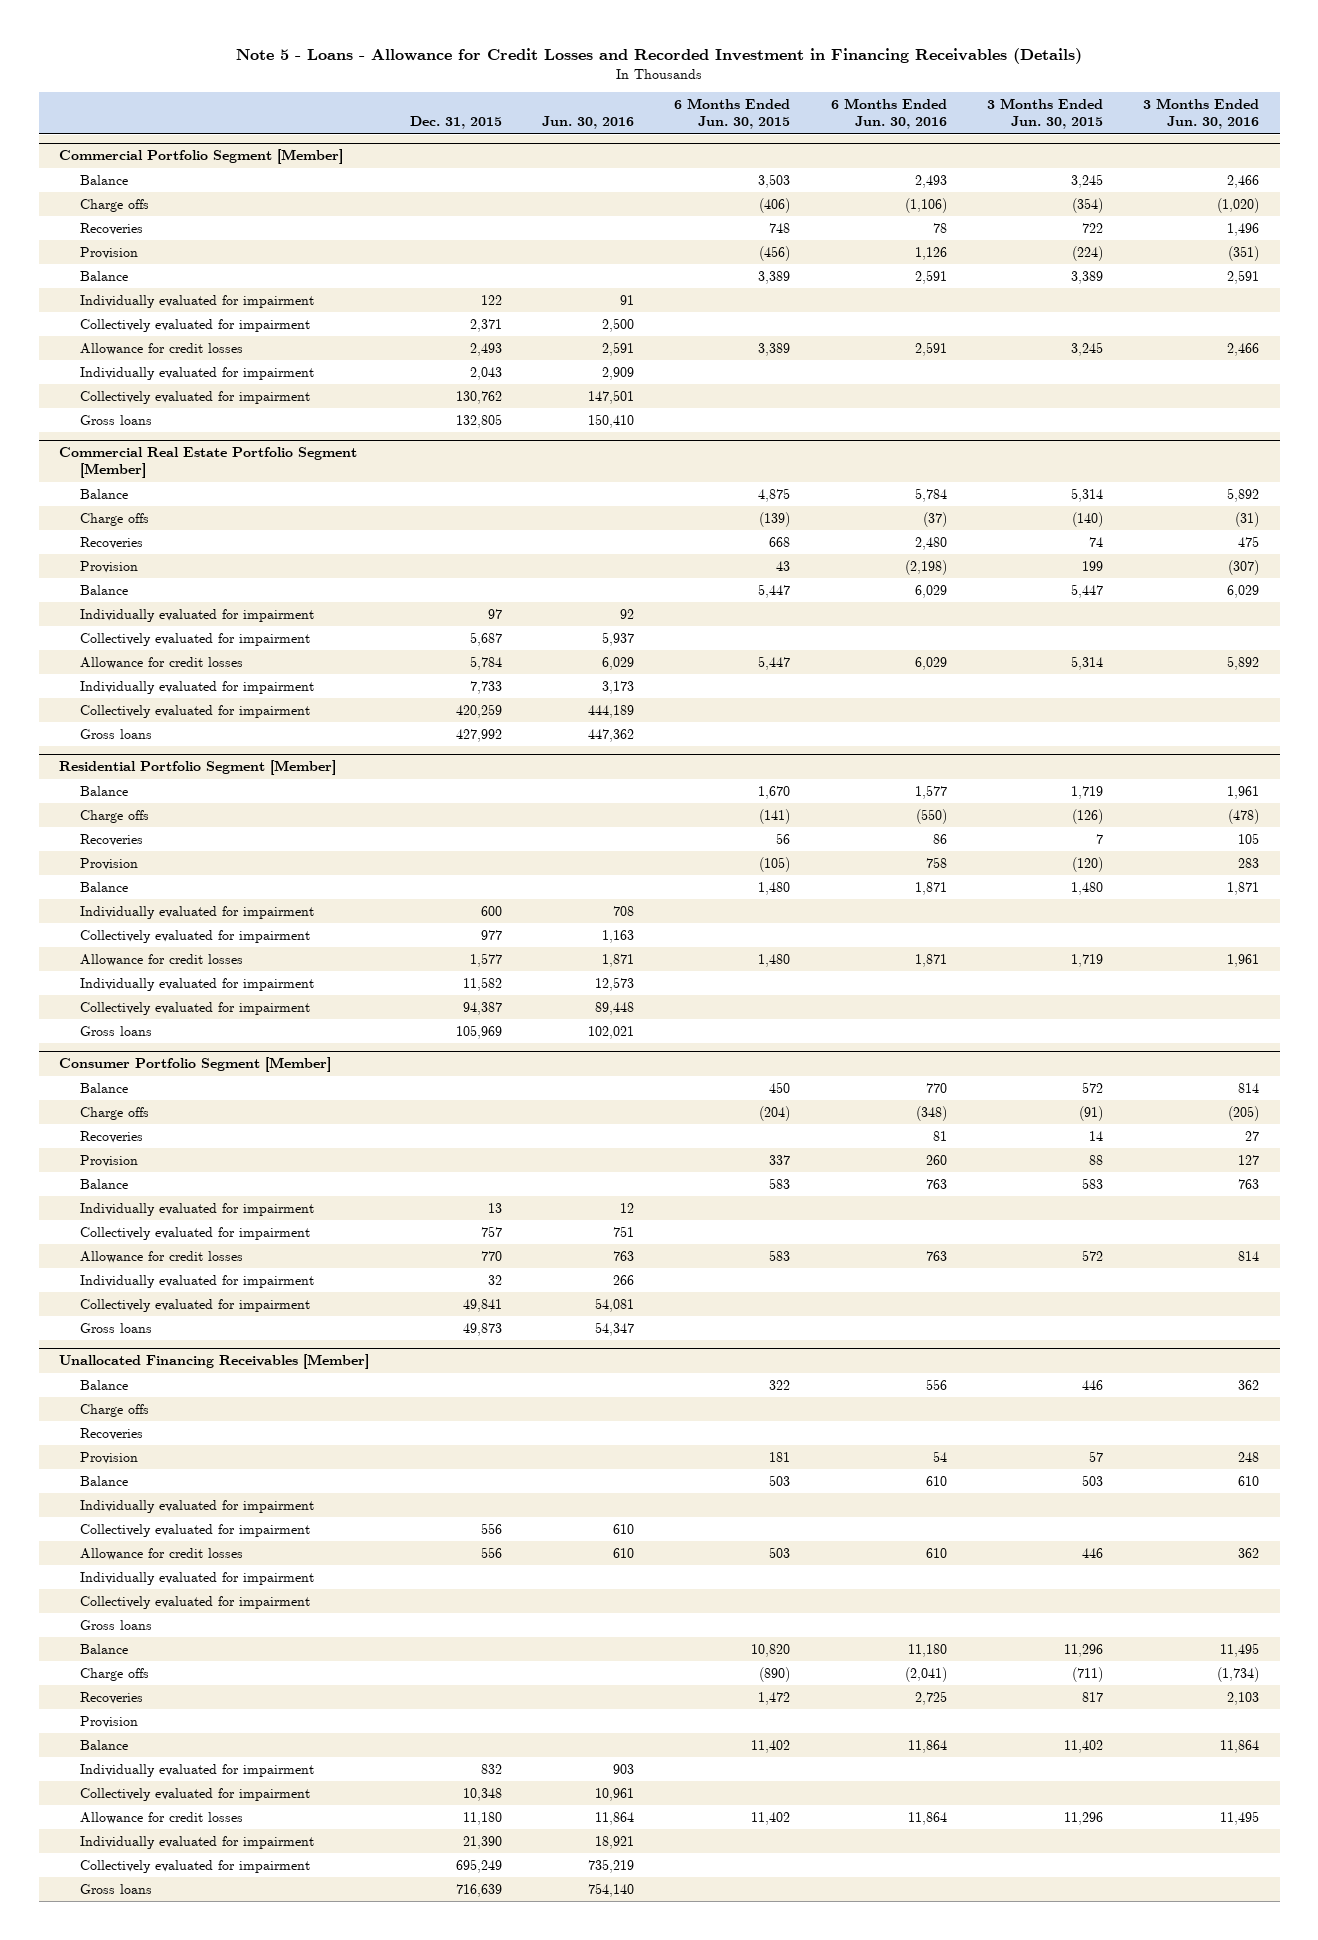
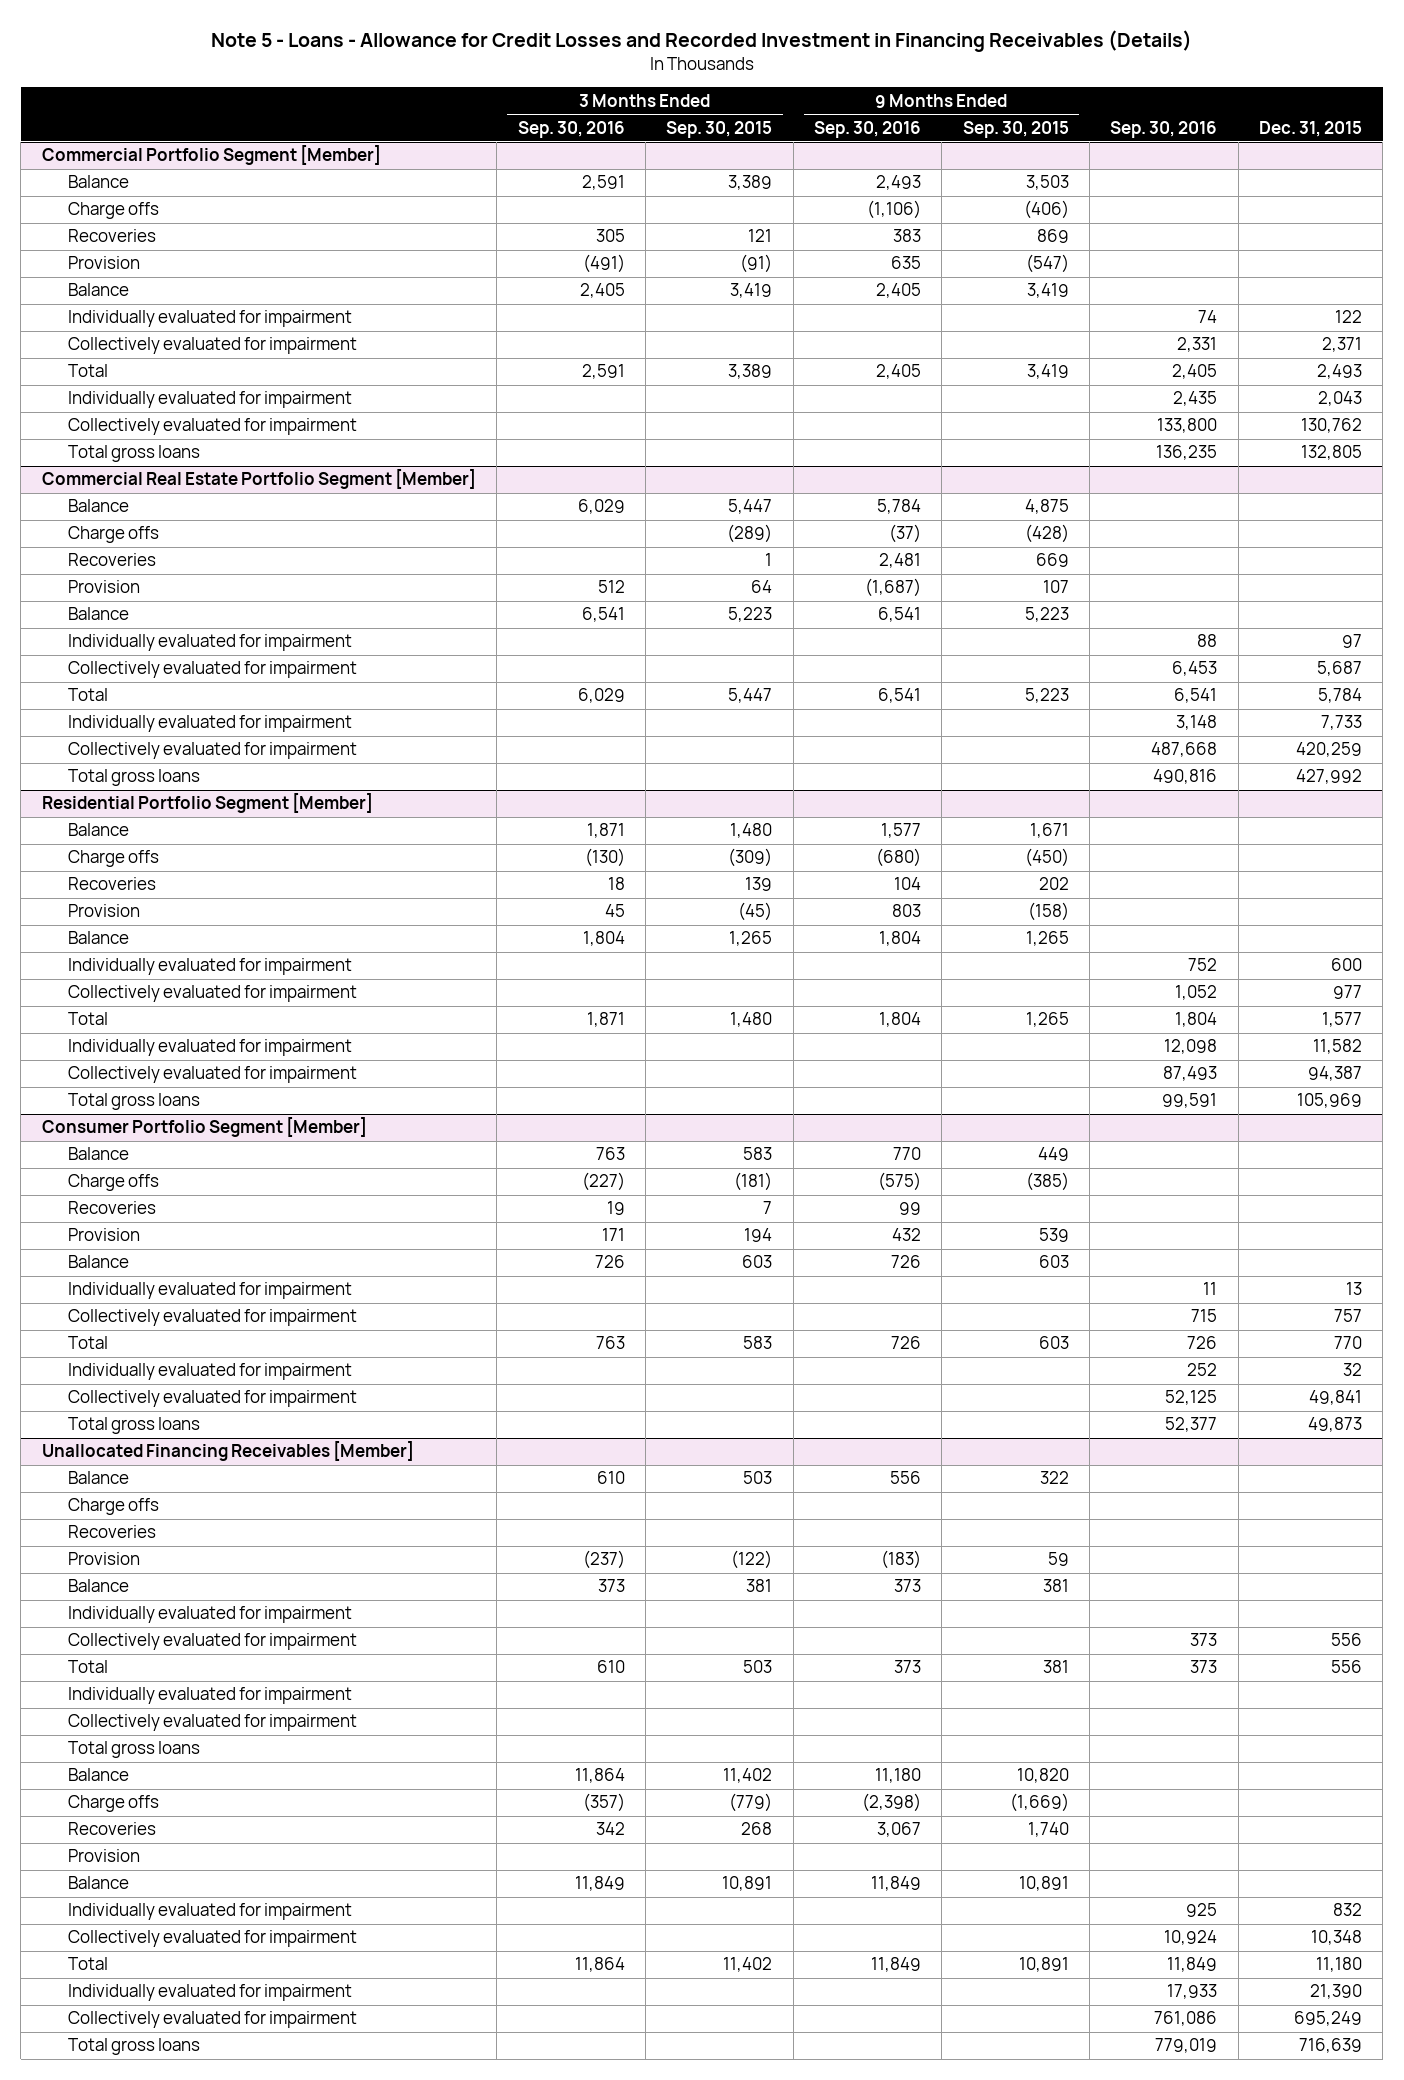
- | Dec. 31, 2015 | Jun. 30, 2016 | 6 Months Ended Jun. 30, 2015 | 6 Months Ended Jun. 30, 2016 | 3 Months Ended Jun. 30, 2015 | 3 Months Ended Jun. 30, 2016
+ | 3 Months Ended Sep. 30, 2016 | 3 Months Ended Sep. 30, 2015 | 9 Months Ended Sep. 30, 2016 | 9 Months Ended Sep. 30, 2015 | Sep. 30, 2016 | Dec. 31, 2015
@ Commercial Portfolio Segment [Member]
- Allowance for credit losses | 2,493 | 2,591 | 3,389 | 2,591 | 3,245 | 2,466
+ Total | 2,591 | 3,389 | 2,405 | 3,419 | 2,405 | 2,493
- Gross loans | 132,805 | 150,410 | | | |
+ Total gross loans | | | | | 136,235 | 132,805
@ Commercial Real Estate Portfolio Segment [Member]
- Allowance for credit losses | 5,784 | 6,029 | 5,447 | 6,029 | 5,314 | 5,892
+ Total | 6,029 | 5,447 | 6,541 | 5,223 | 6,541 | 5,784
- Gross loans | 427,992 | 447,362 | | | |
+ Total gross loans | | | | | 490,816 | 427,992
@ Residential Portfolio Segment [Member]
- Allowance for credit losses | 1,577 | 1,871 | 1,480 | 1,871 | 1,719 | 1,961
+ Total | 1,871 | 1,480 | 1,804 | 1,265 | 1,804 | 1,577
- Gross loans | 105,969 | 102,021 | | | |
+ Total gross loans | | | | | 99,591 | 105,969
@ Consumer Portfolio Segment [Member]
- Allowance for credit losses | 770 | 763 | 583 | 763 | 572 | 814
+ Total | 763 | 583 | 726 | 603 | 726 | 770
- Gross loans | 49,873 | 54,347 | | | |
+ Total gross loans | | | | | 52,377 | 49,873
@ Unallocated Financing Receivables [Member]
- Allowance for credit losses | 556 | 610 | 503 | 610 | 446 | 362
+ Total | 610 | 503 | 373 | 381 | 373 | 556
- Gross loans
+ Total gross loans
- Allowance for credit losses | 11,180 | 11,864 | 11,402 | 11,864 | 11,296 | 11,495
+ Total | 11,864 | 11,402 | 11,849 | 10,891 | 11,849 | 11,180
- Gross loans | 716,639 | 754,140 | | | |
+ Total gross loans | | | | | 779,019 | 716,639

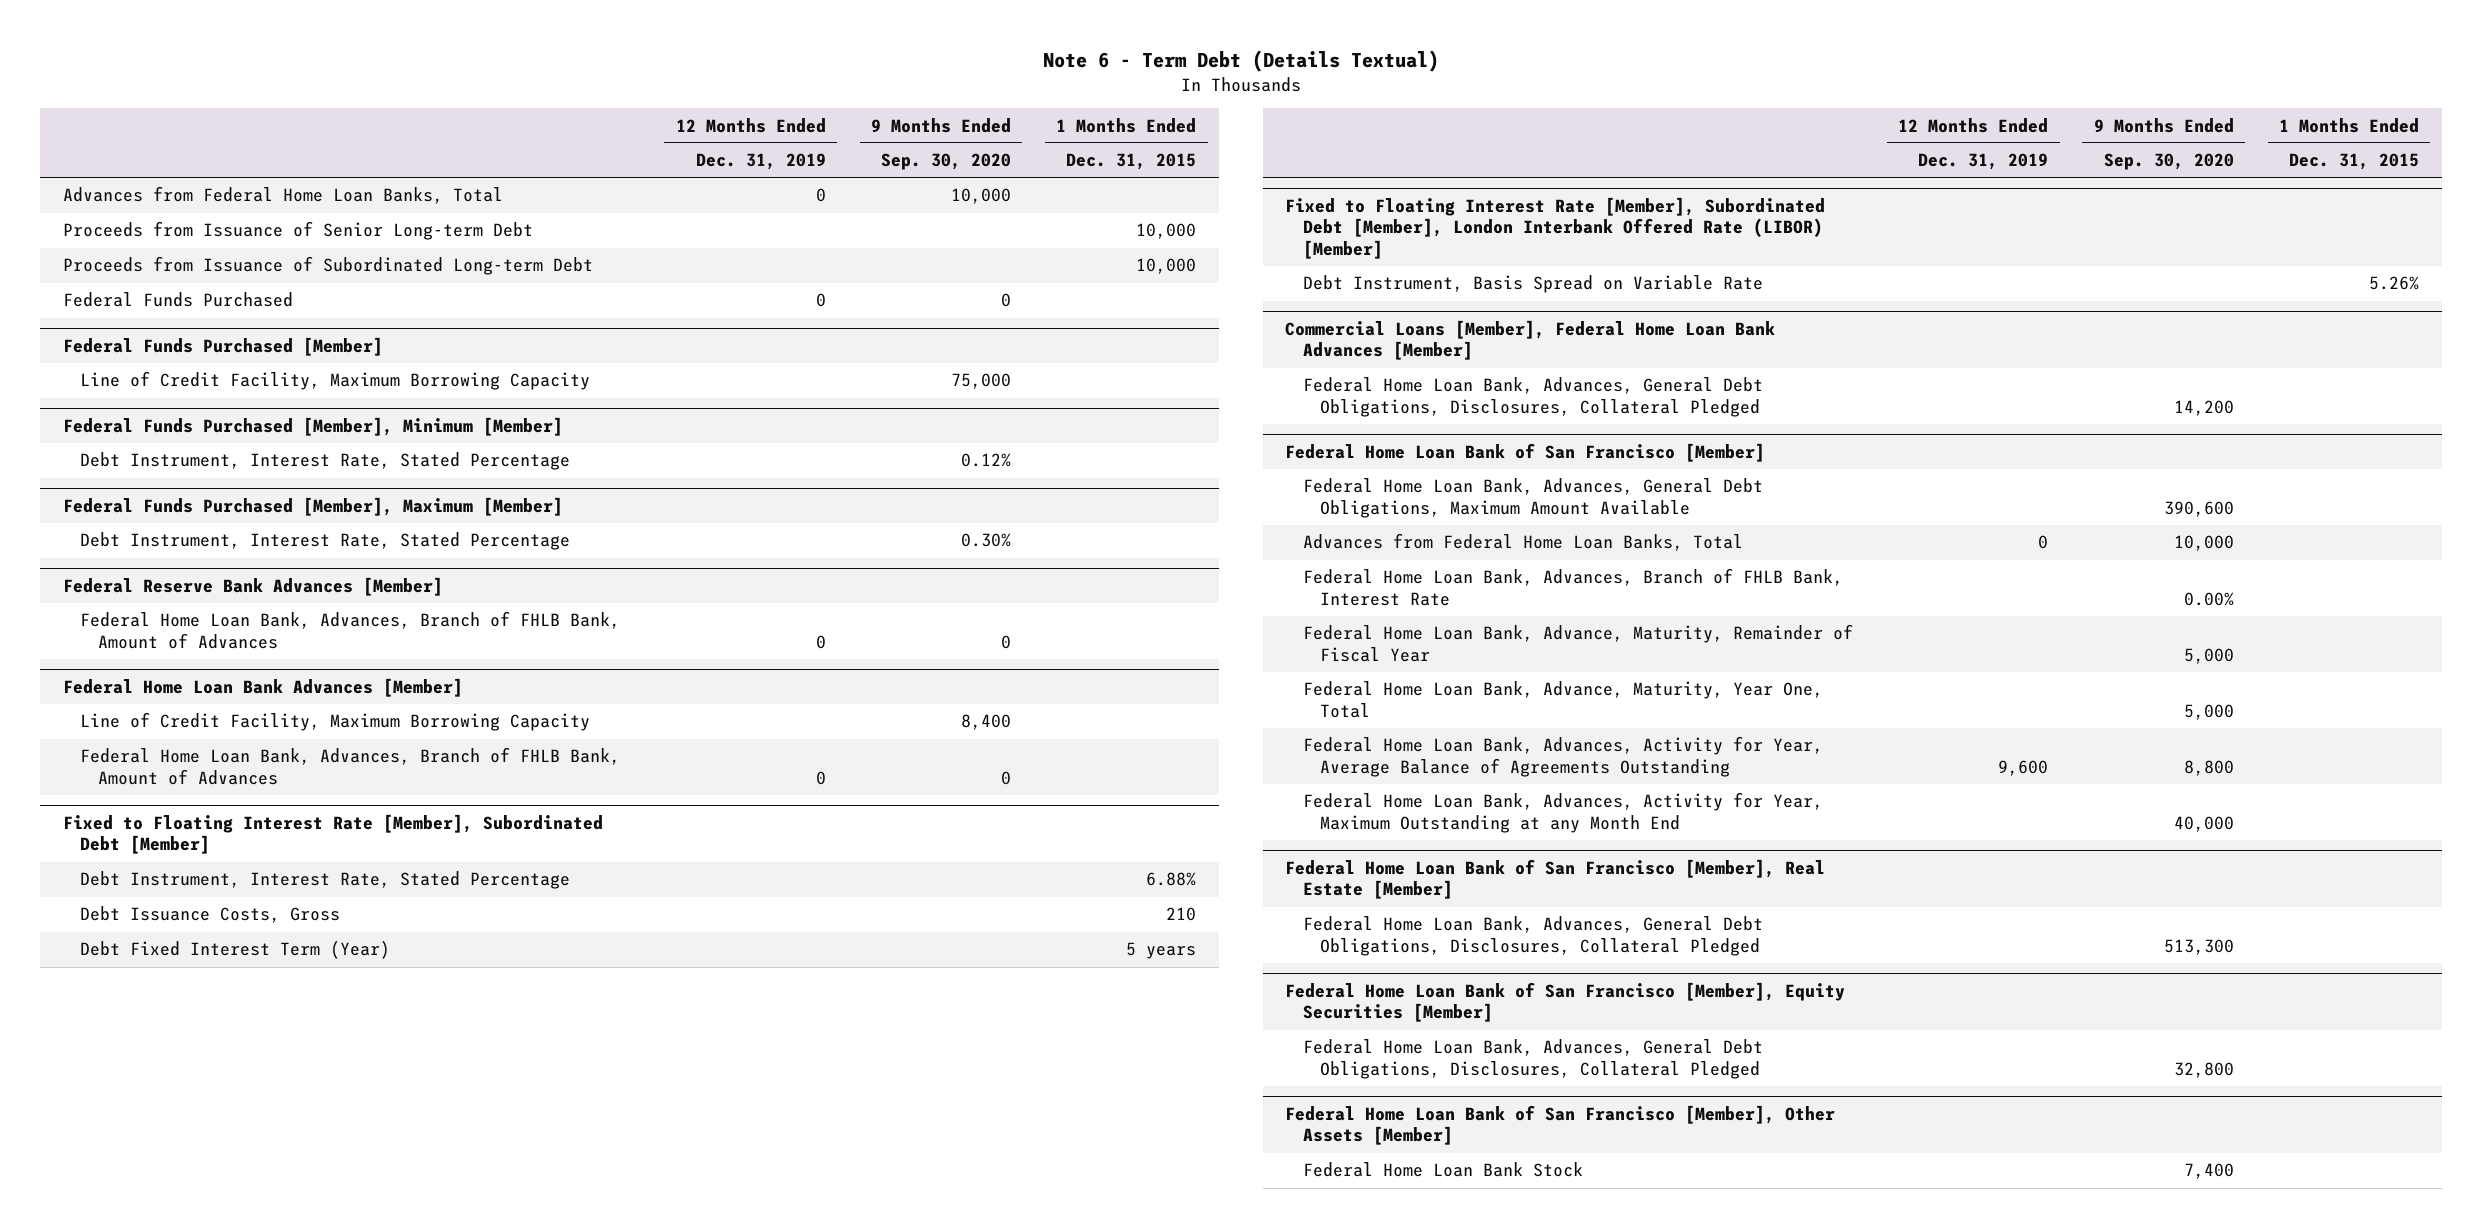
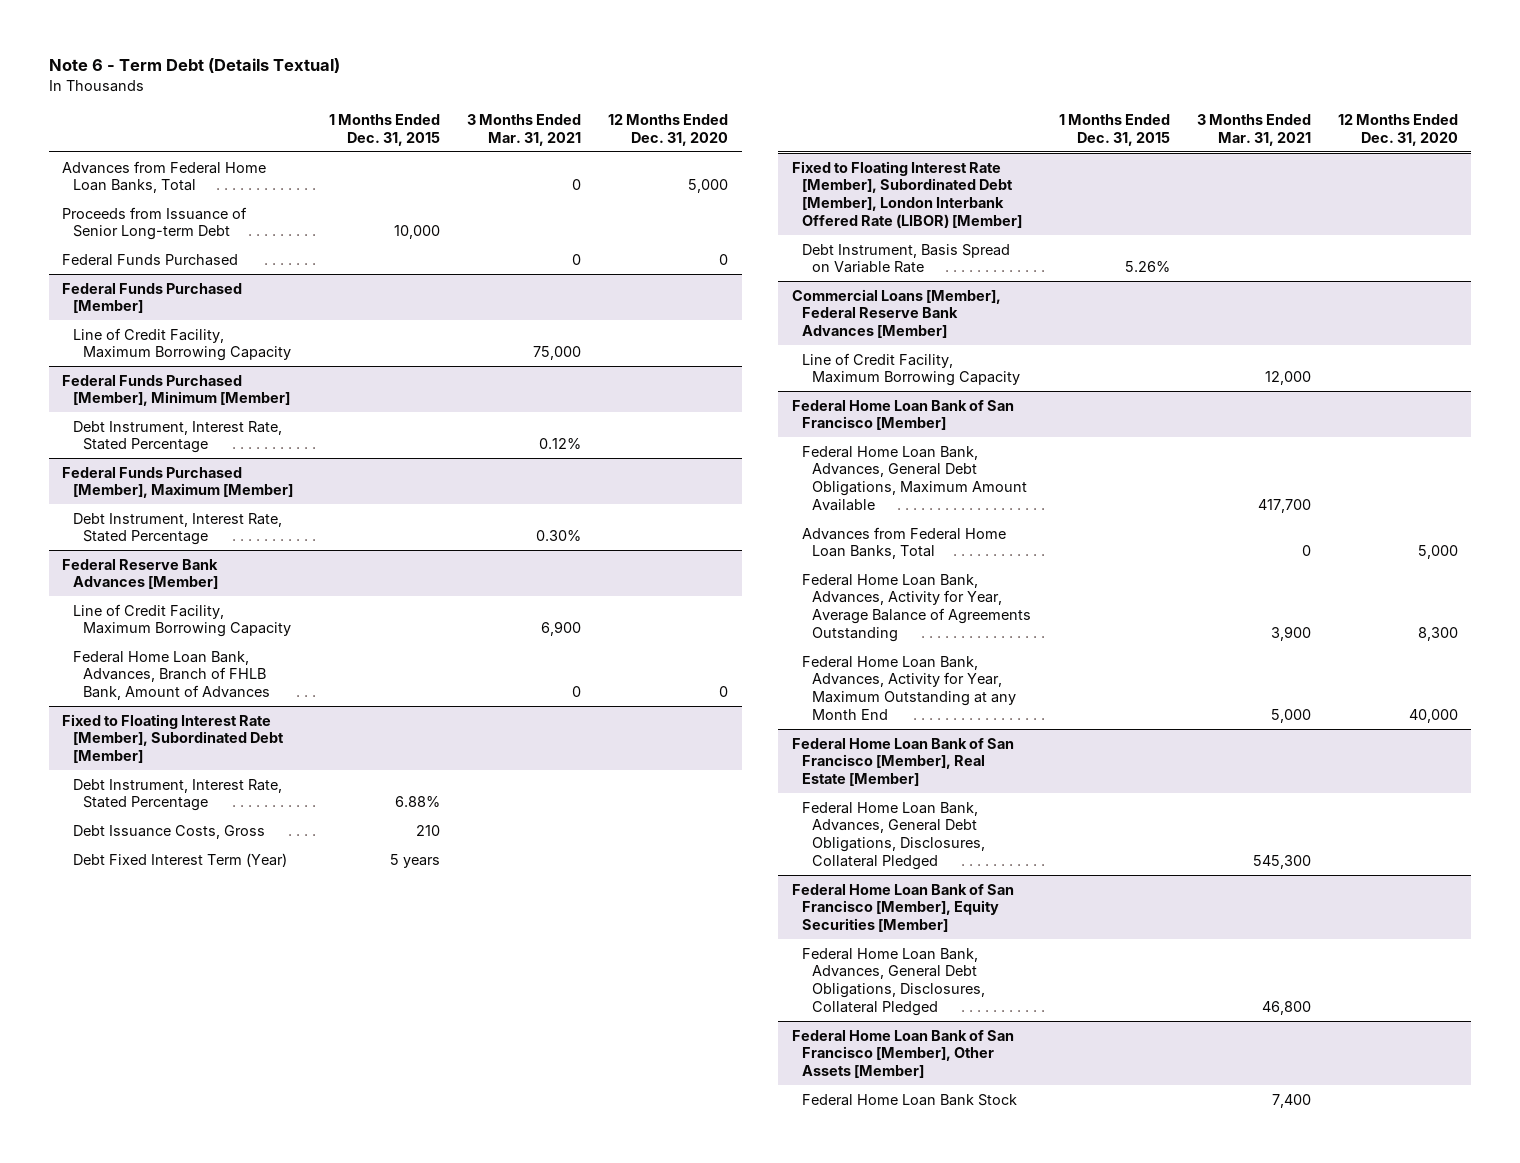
- | 12 Months Ended Dec. 31, 2019 | 9 Months Ended Sep. 30, 2020 | 1 Months Ended Dec. 31, 2015
+ | 1 Months Ended Dec. 31, 2015 | 3 Months Ended Mar. 31, 2021 | 12 Months Ended Dec. 31, 2020
- Proceeds from Issuance of Subordinated Long-term Debt | | | 10,000
@ Federal Reserve Bank Advances [Member]
+ Line of Credit Facility, Maximum Borrowing Capacity | | 6,900 |
- Federal Home Loan Bank Advances [Member]
- Line of Credit Facility, Maximum Borrowing Capacity | | 8,400 |
- Federal Home Loan Bank, Advances, Branch of FHLB Bank, Amount of Advances | 0 | 0 |
- Commercial Loans [Member], Federal Home Loan Bank Advances [Member]
- Federal Home Loan Bank, Advances, General Debt Obligations, Disclosures, Collateral Pledged | | 14,200 |
+ Commercial Loans [Member], Federal Reserve Bank Advances [Member]
+ Line of Credit Facility, Maximum Borrowing Capacity | | 12,000 |
@ Federal Home Loan Bank of San Francisco [Member]
- Federal Home Loan Bank, Advances, Branch of FHLB Bank, Interest Rate | | 0.00% |
- Federal Home Loan Bank, Advance, Maturity, Remainder of Fiscal Year | | 5,000 |
- Federal Home Loan Bank, Advance, Maturity, Year One, Total | | 5,000 |

